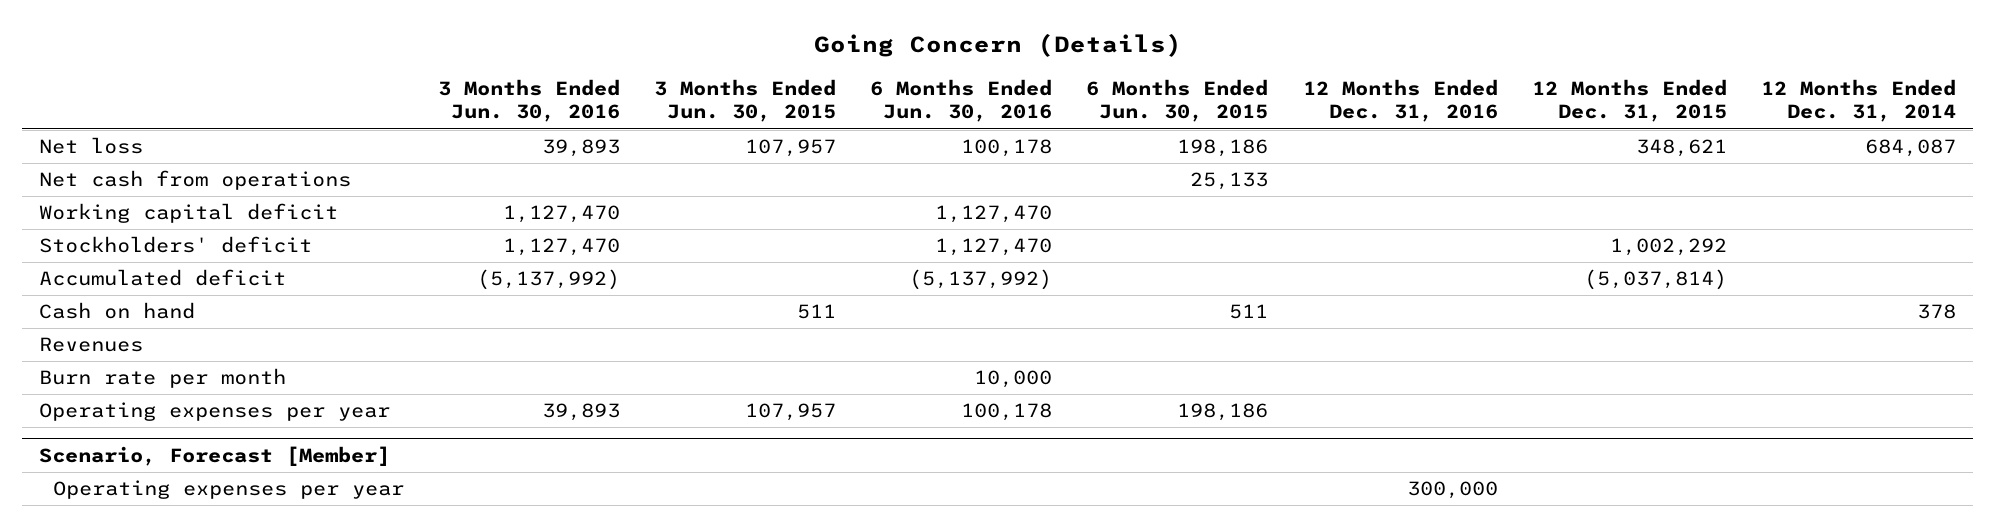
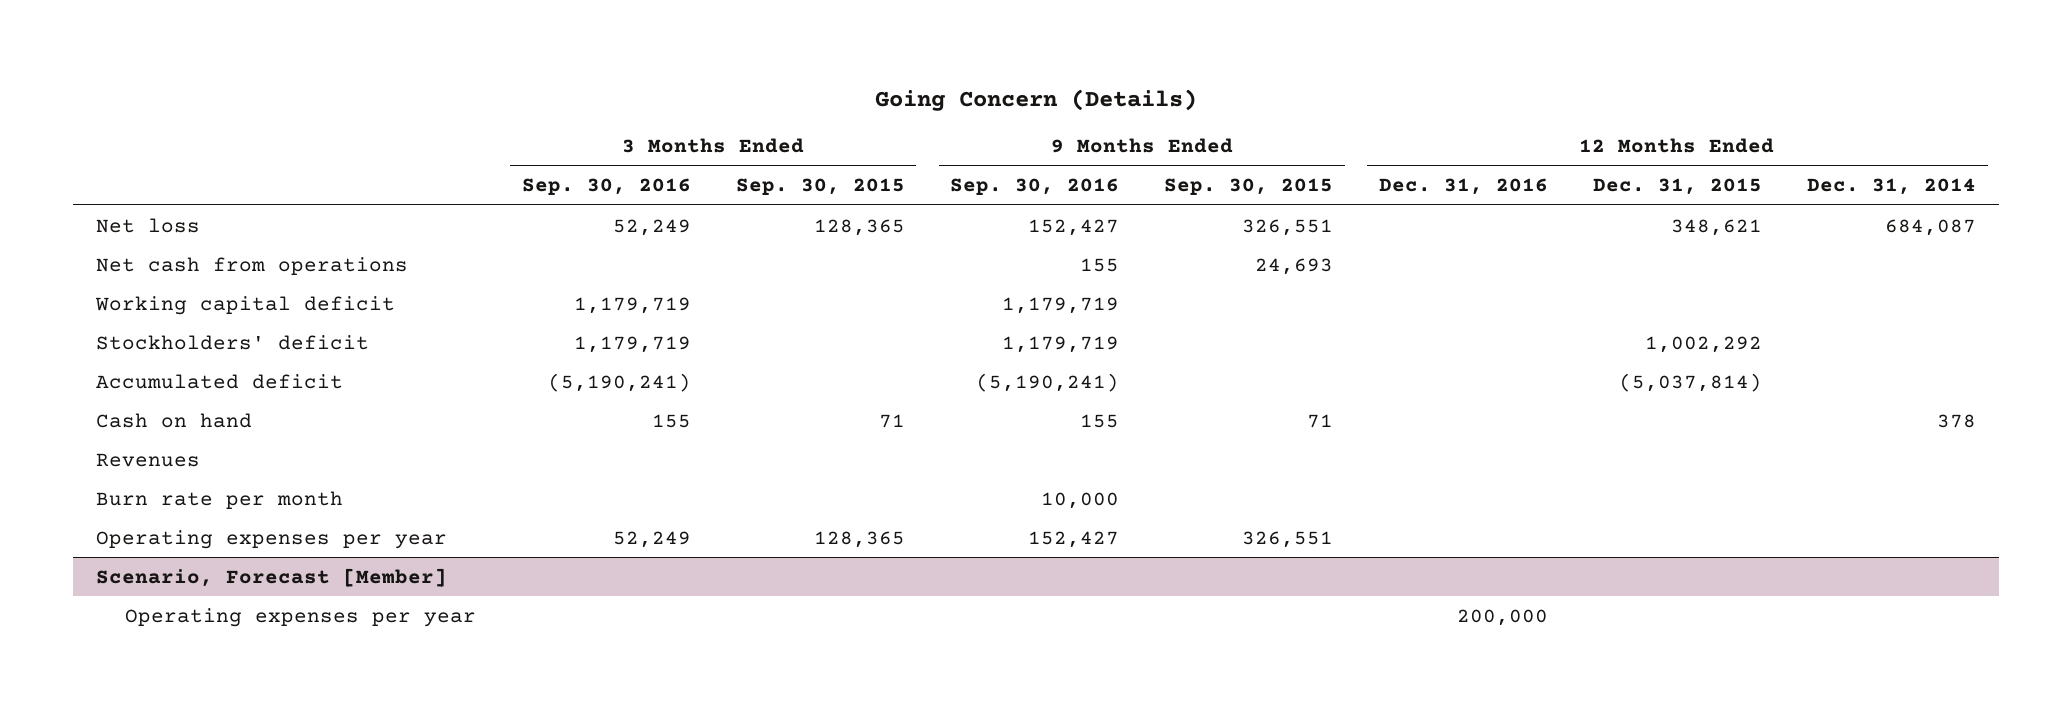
- | 3 Months Ended Jun. 30, 2016 | 3 Months Ended Jun. 30, 2015 | 6 Months Ended Jun. 30, 2016 | 6 Months Ended Jun. 30, 2015 | 12 Months Ended Dec. 31, 2016 | 12 Months Ended Dec. 31, 2015 | 12 Months Ended Dec. 31, 2014
+ | 3 Months Ended Sep. 30, 2016 | 3 Months Ended Sep. 30, 2015 | 9 Months Ended Sep. 30, 2016 | 9 Months Ended Sep. 30, 2015 | 12 Months Ended Dec. 31, 2016 | 12 Months Ended Dec. 31, 2015 | 12 Months Ended Dec. 31, 2014
@ Scenario, Forecast [Member]
- Operating expenses per year | | | | | 300,000 | |
+ Operating expenses per year | | | | | 200,000 | |

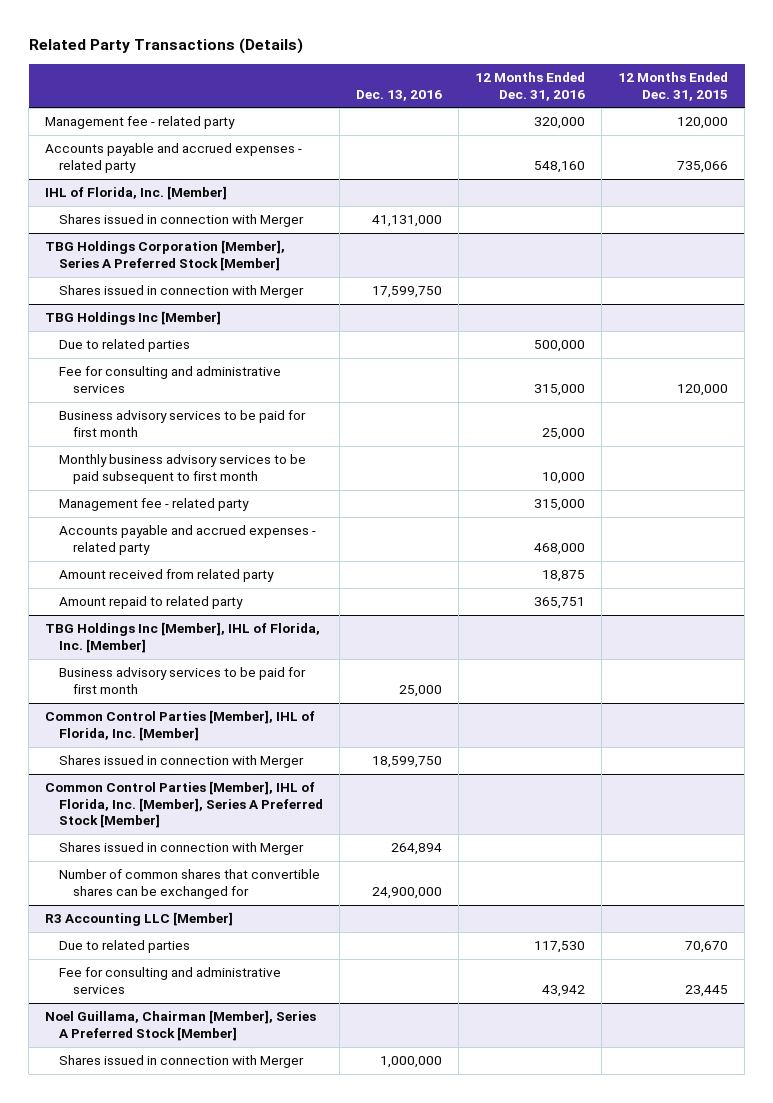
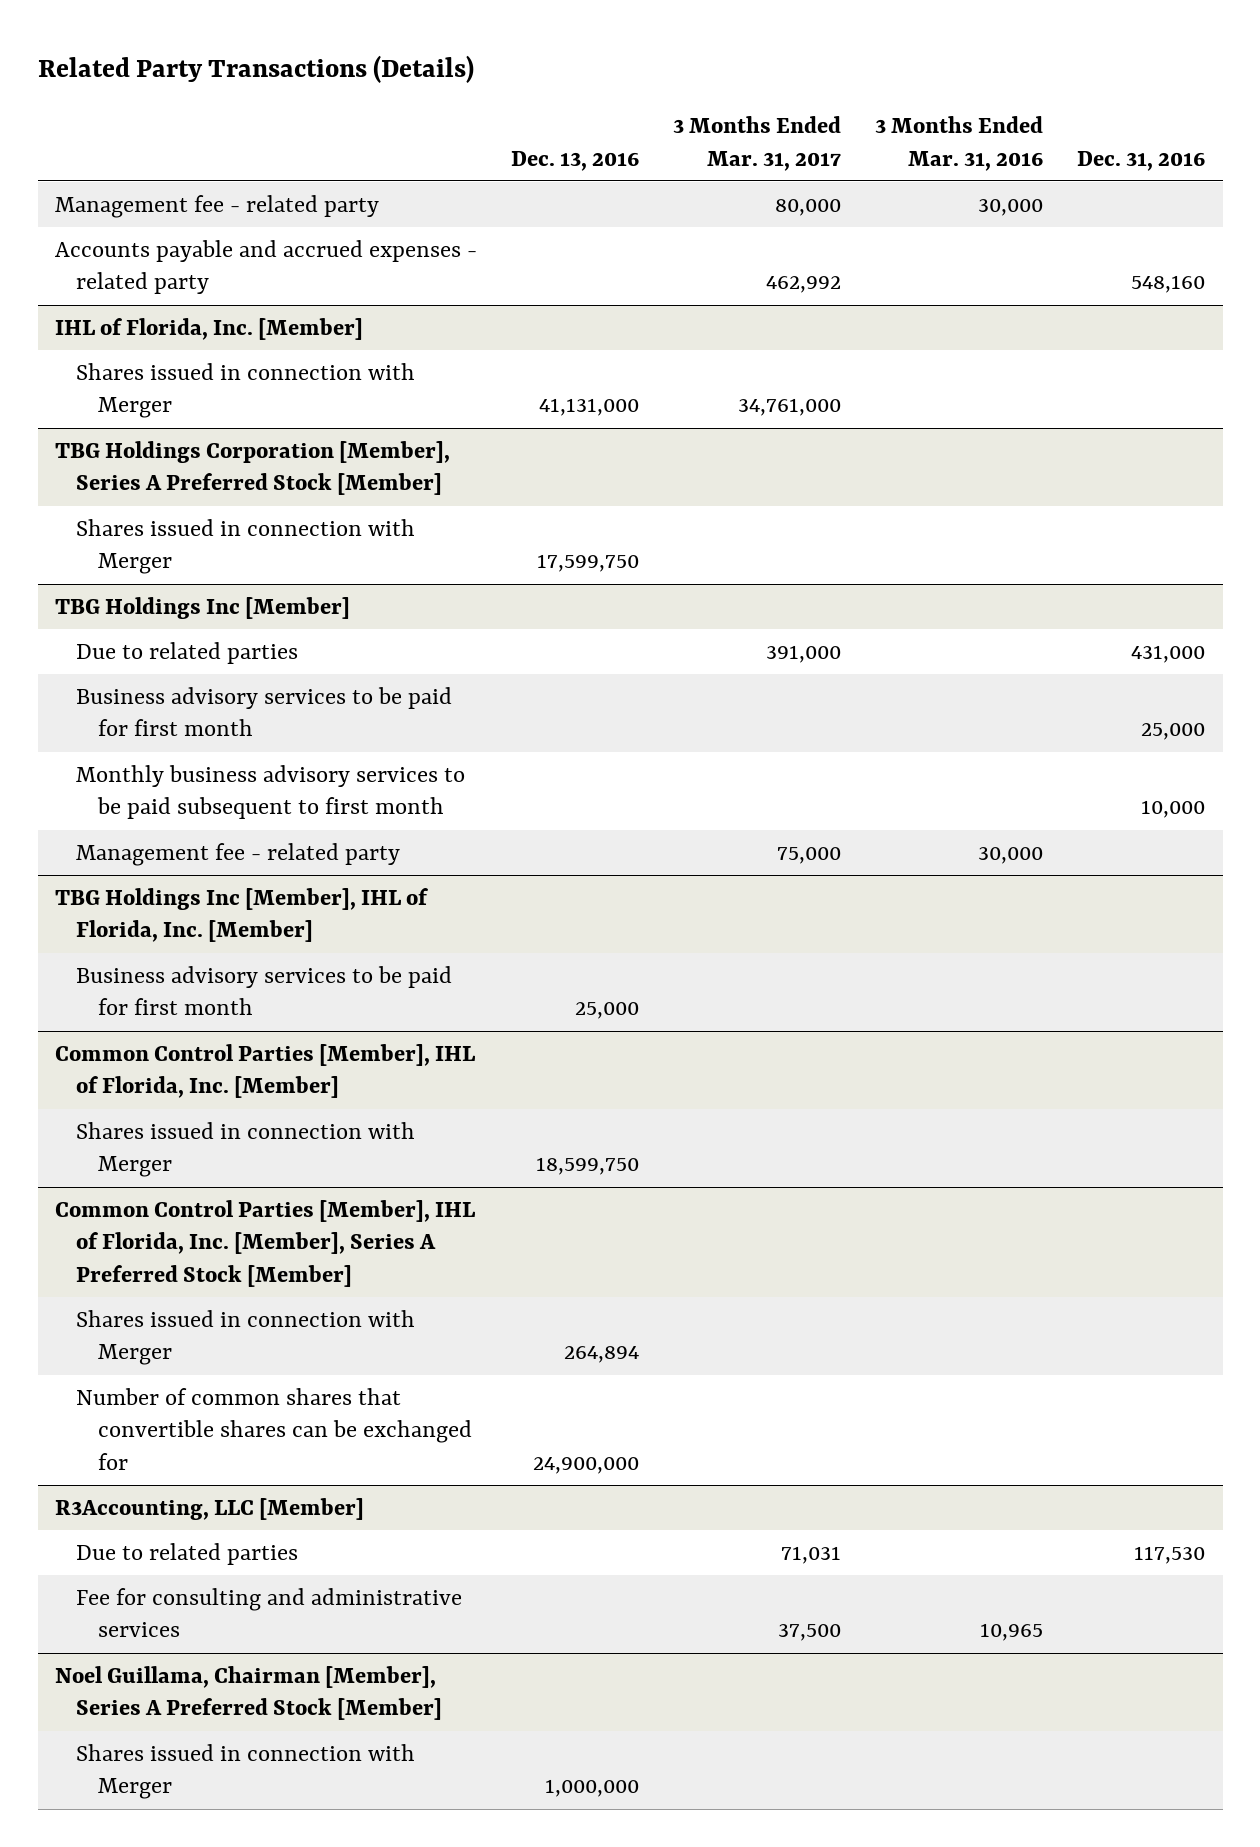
- | Dec. 13, 2016 | 12 Months Ended Dec. 31, 2016 | 12 Months Ended Dec. 31, 2015
+ | Dec. 13, 2016 | 3 Months Ended Mar. 31, 2017 | 3 Months Ended Mar. 31, 2016 | Dec. 31, 2016
@ TBG Holdings Inc [Member]
- Fee for consulting and administrative services | | 315,000 | 120,000
- Accounts payable and accrued expenses - related party | | 468,000 |
- Amount received from related party | | 18,875 |
- Amount repaid to related party | | 365,751 |
- R3 Accounting LLC [Member]
+ R3Accounting, LLC [Member]

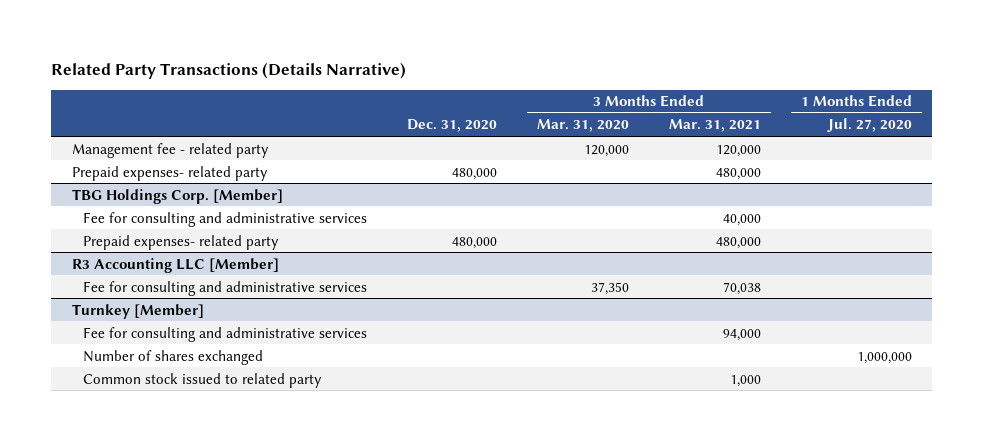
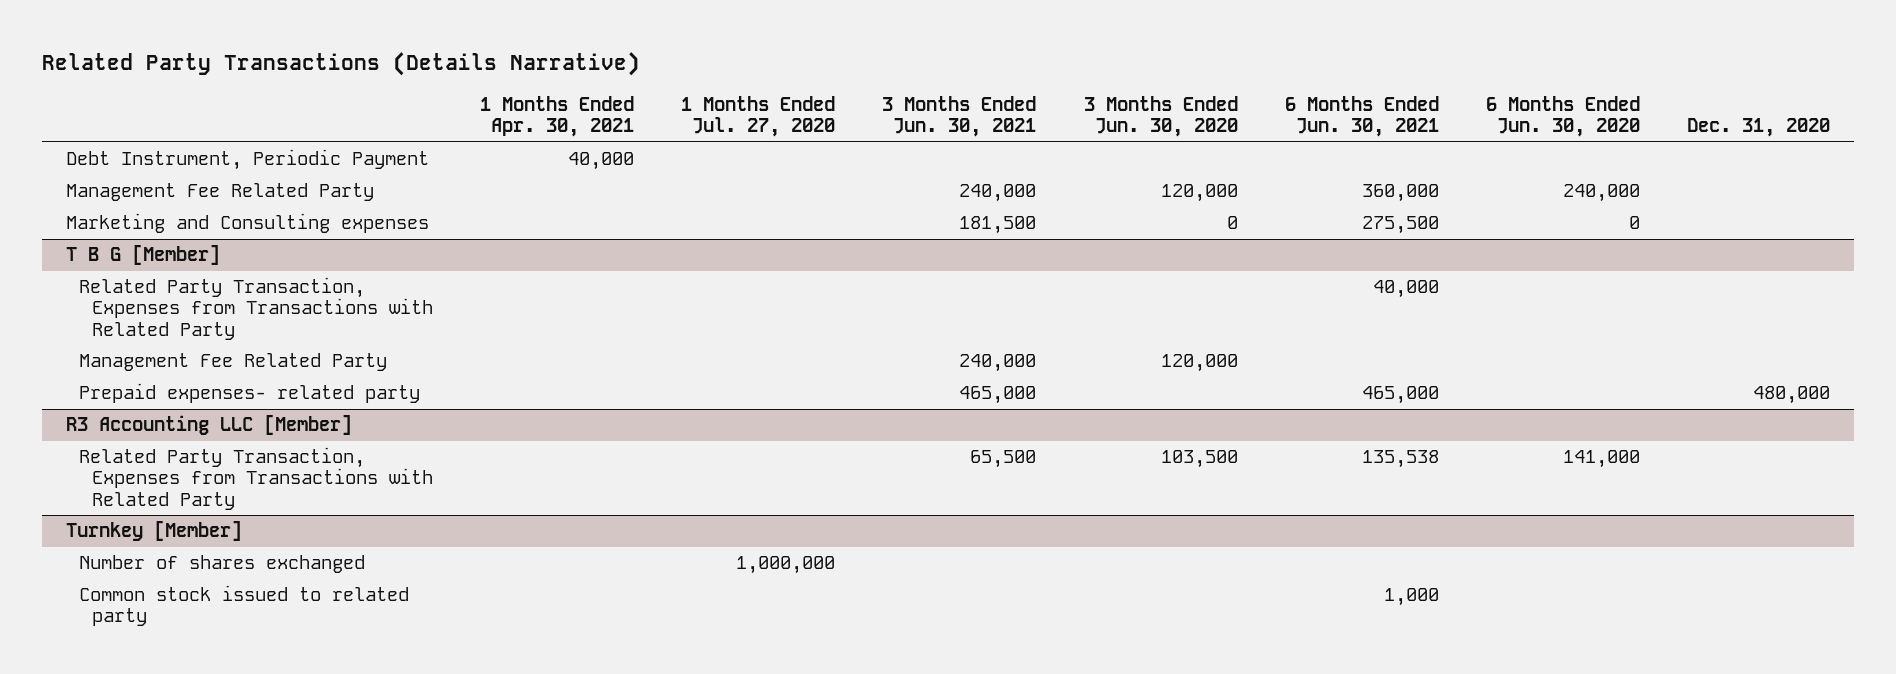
- | Dec. 31, 2020 | 3 Months Ended Mar. 31, 2020 | 3 Months Ended Mar. 31, 2021 | 1 Months Ended Jul. 27, 2020
+ | 1 Months Ended Apr. 30, 2021 | 1 Months Ended Jul. 27, 2020 | 3 Months Ended Jun. 30, 2021 | 3 Months Ended Jun. 30, 2020 | 6 Months Ended Jun. 30, 2021 | 6 Months Ended Jun. 30, 2020 | Dec. 31, 2020
- Management fee - related party | | 120,000 | 120,000 |
- Prepaid expenses- related party | 480,000 | | 480,000 |
- TBG Holdings Corp. [Member]
- Fee for consulting and administrative services | | | 40,000 |
+ Debt Instrument, Periodic Payment | 40,000 | | | | | |
+ Management Fee Related Party | | | 240,000 | 120,000 | 360,000 | 240,000 |
+ Marketing and Consulting expenses | | | 181,500 | 0 | 275,500 | 0 |
+ T B G [Member]
+ Related Party Transaction, Expenses from Transactions with Related Party | | | | | 40,000 | |
+ Management Fee Related Party | | | 240,000 | 120,000 | | |
@ R3 Accounting LLC [Member]
- Fee for consulting and administrative services | | 37,350 | 70,038 |
+ Related Party Transaction, Expenses from Transactions with Related Party | | | 65,500 | 103,500 | 135,538 | 141,000 |
@ Turnkey [Member]
- Fee for consulting and administrative services | | | 94,000 |

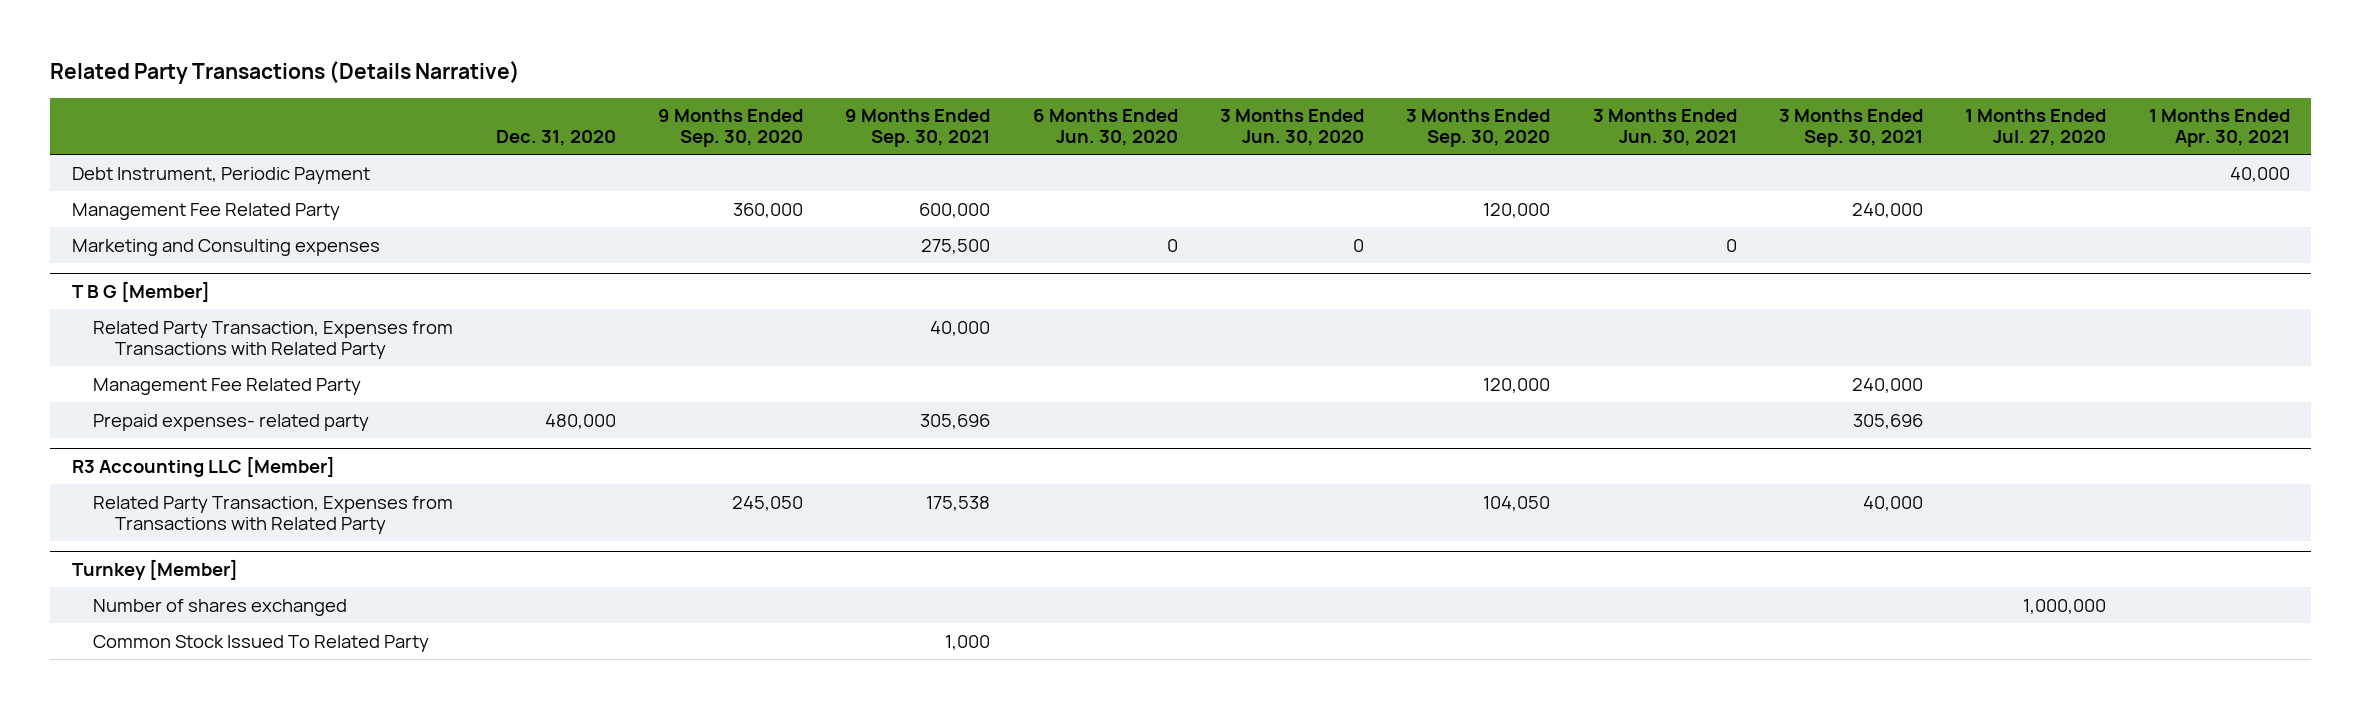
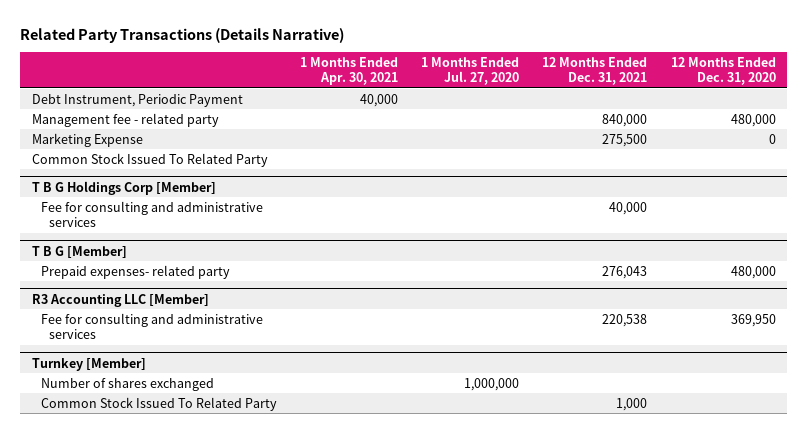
- | Dec. 31, 2020 | 9 Months Ended Sep. 30, 2020 | 9 Months Ended Sep. 30, 2021 | 6 Months Ended Jun. 30, 2020 | 3 Months Ended Jun. 30, 2020 | 3 Months Ended Sep. 30, 2020 | 3 Months Ended Jun. 30, 2021 | 3 Months Ended Sep. 30, 2021 | 1 Months Ended Jul. 27, 2020 | 1 Months Ended Apr. 30, 2021
+ | 1 Months Ended Apr. 30, 2021 | 1 Months Ended Jul. 27, 2020 | 12 Months Ended Dec. 31, 2021 | 12 Months Ended Dec. 31, 2020
- Management Fee Related Party | | 360,000 | 600,000 | | | 120,000 | | 240,000 | |
- Marketing and Consulting expenses | | | 275,500 | 0 | 0 | | 0 | | |
+ Management fee - related party | | | 840,000 | 480,000
+ Marketing Expense | | | 275,500 | 0
+ Common Stock Issued To Related Party
+ T B G Holdings Corp [Member]
+ Fee for consulting and administrative services | | | 40,000 |
@ T B G [Member]
- Related Party Transaction, Expenses from Transactions with Related Party | | | 40,000 | | | | | | |
- Management Fee Related Party | | | | | | 120,000 | | 240,000 | |
@ R3 Accounting LLC [Member]
- Related Party Transaction, Expenses from Transactions with Related Party | | 245,050 | 175,538 | | | 104,050 | | 40,000 | |
+ Fee for consulting and administrative services | | | 220,538 | 369,950

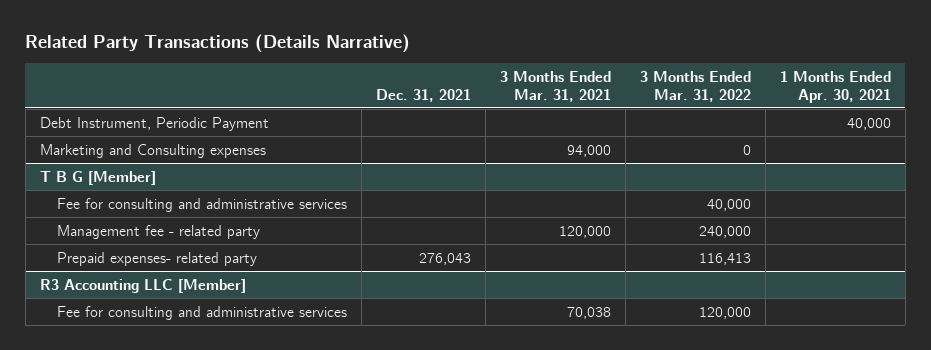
- | 1 Months Ended Apr. 30, 2021 | 1 Months Ended Jul. 27, 2020 | 12 Months Ended Dec. 31, 2021 | 12 Months Ended Dec. 31, 2020
+ | Dec. 31, 2021 | 3 Months Ended Mar. 31, 2021 | 3 Months Ended Mar. 31, 2022 | 1 Months Ended Apr. 30, 2021
- Management fee - related party | | | 840,000 | 480,000
- Marketing Expense | | | 275,500 | 0
- Common Stock Issued To Related Party
- T B G Holdings Corp [Member]
- Fee for consulting and administrative services | | | 40,000 |
+ Marketing and Consulting expenses | | 94,000 | 0 |
@ T B G [Member]
+ Fee for consulting and administrative services | | | 40,000 |
+ Management fee - related party | | 120,000 | 240,000 |
- Turnkey [Member]
- Number of shares exchanged | | 1,000,000 | |
- Common Stock Issued To Related Party | | | 1,000 |

